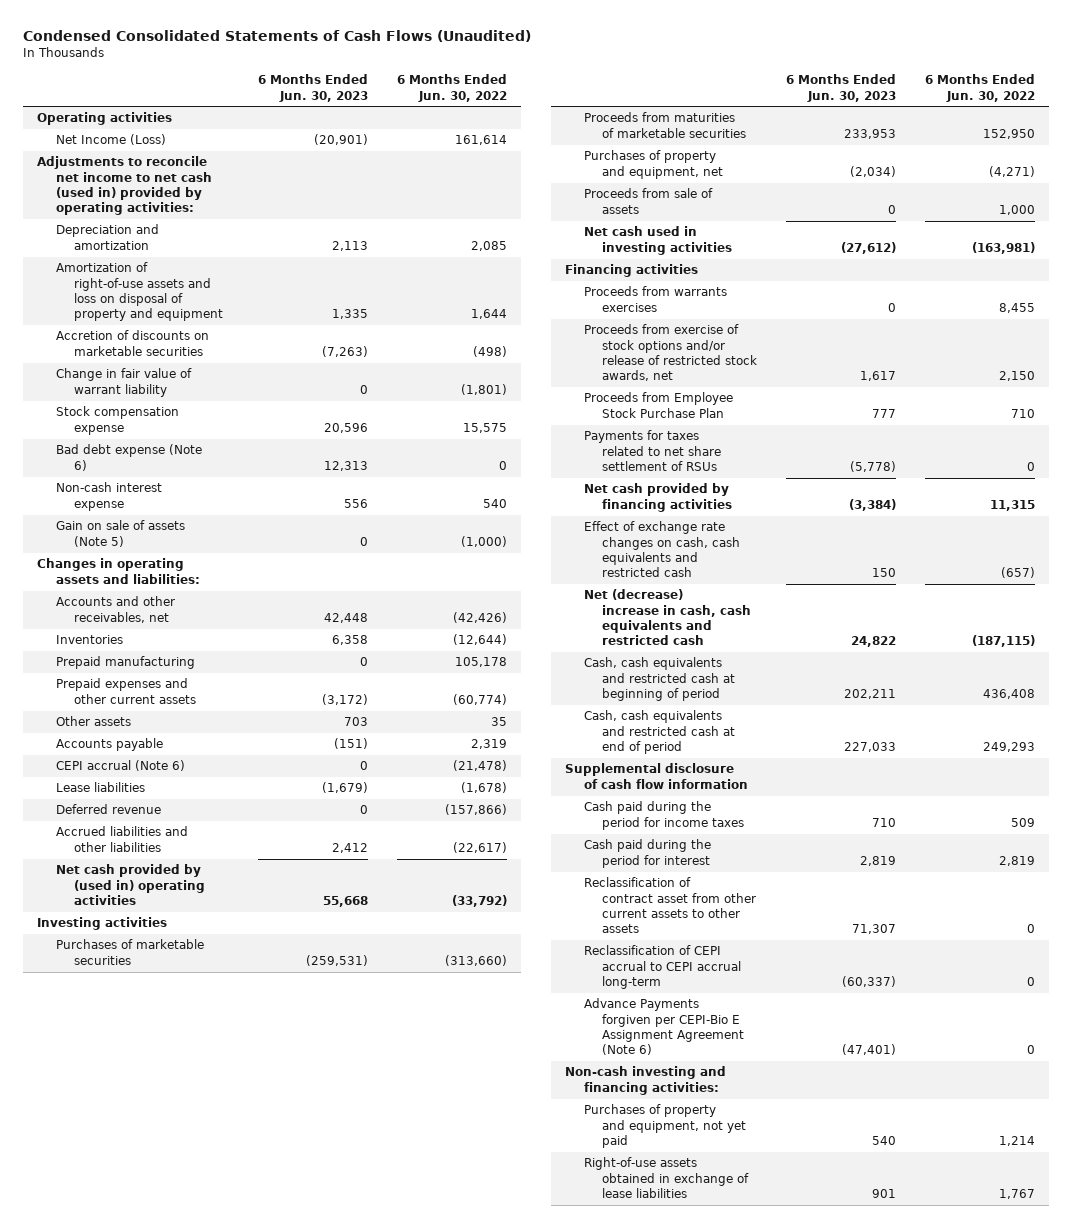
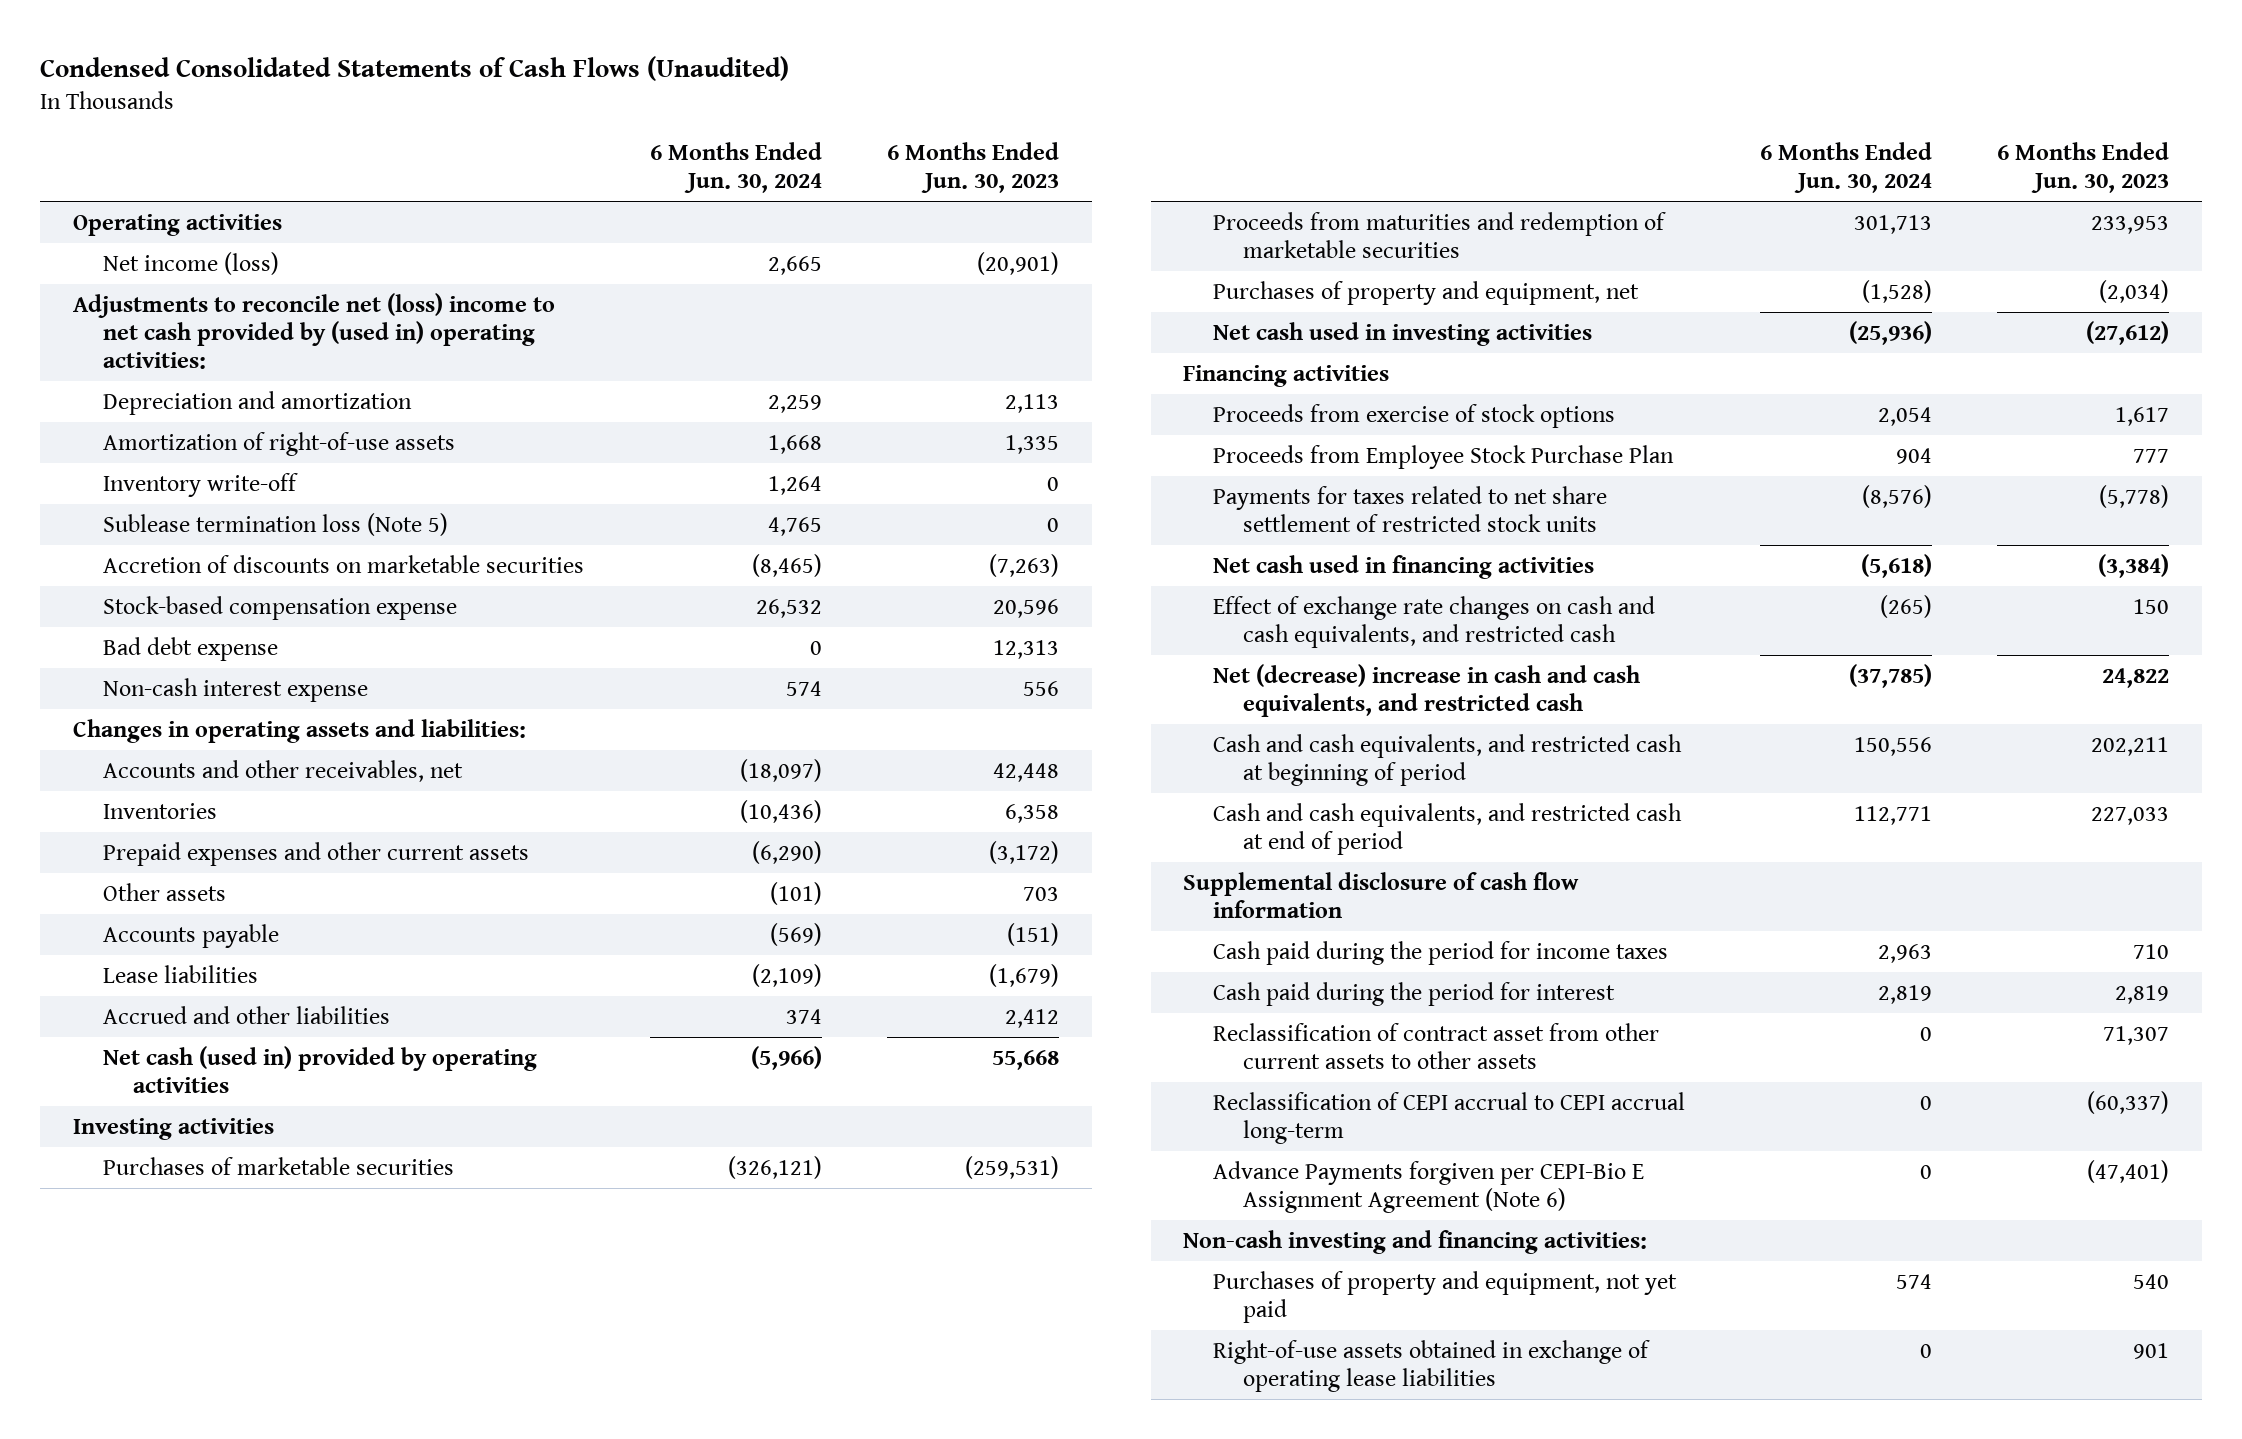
- | 6 Months Ended Jun. 30, 2023 | 6 Months Ended Jun. 30, 2022
+ | 6 Months Ended Jun. 30, 2024 | 6 Months Ended Jun. 30, 2023
- Net Income (Loss) | (20,901) | 161,614
- Adjustments to reconcile net income to net cash (used in) provided by operating activities:
+ Net income (loss) | 2,665 | (20,901)
+ Adjustments to reconcile net (loss) income to net cash provided by (used in) operating activities:
- Amortization of right-of-use assets and loss on disposal of property and equipment | 1,335 | 1,644
+ Amortization of right-of-use assets | 1,668 | 1,335
+ Inventory write-off | 1,264 | 0
+ Sublease termination loss (Note 5) | 4,765 | 0
- Change in fair value of warrant liability | 0 | (1,801)
- Stock compensation expense | 20,596 | 15,575
- Bad debt expense (Note 6) | 12,313 | 0
+ Stock-based compensation expense | 26,532 | 20,596
+ Bad debt expense | 0 | 12,313
- Gain on sale of assets (Note 5) | 0 | (1,000)
- Prepaid manufacturing | 0 | 105,178
- CEPI accrual (Note 6) | 0 | (21,478)
- Deferred revenue | 0 | (157,866)
- Accrued liabilities and other liabilities | 2,412 | (22,617)
- Net cash provided by (used in) operating activities | 55,668 | (33,792)
+ Accrued and other liabilities | 374 | 2,412
+ Net cash (used in) provided by operating activities | (5,966) | 55,668
- Proceeds from maturities of marketable securities | 233,953 | 152,950
+ Proceeds from maturities and redemption of marketable securities | 301,713 | 233,953
- Proceeds from sale of assets | 0 | 1,000
- Proceeds from warrants exercises | 0 | 8,455
- Proceeds from exercise of stock options and/or release of restricted stock awards, net | 1,617 | 2,150
+ Proceeds from exercise of stock options | 2,054 | 1,617
- Payments for taxes related to net share settlement of RSUs | (5,778) | 0
- Net cash provided by financing activities | (3,384) | 11,315
- Effect of exchange rate changes on cash, cash equivalents and restricted cash | 150 | (657)
- Net (decrease) increase in cash, cash equivalents and restricted cash | 24,822 | (187,115)
- Cash, cash equivalents and restricted cash at beginning of period | 202,211 | 436,408
- Cash, cash equivalents and restricted cash at end of period | 227,033 | 249,293
+ Payments for taxes related to net share settlement of restricted stock units | (8,576) | (5,778)
+ Net cash used in financing activities | (5,618) | (3,384)
+ Effect of exchange rate changes on cash and cash equivalents, and restricted cash | (265) | 150
+ Net (decrease) increase in cash and cash equivalents, and restricted cash | (37,785) | 24,822
+ Cash and cash equivalents, and restricted cash at beginning of period | 150,556 | 202,211
+ Cash and cash equivalents, and restricted cash at end of period | 112,771 | 227,033
- Right-of-use assets obtained in exchange of lease liabilities | 901 | 1,767
+ Right-of-use assets obtained in exchange of operating lease liabilities | 0 | 901

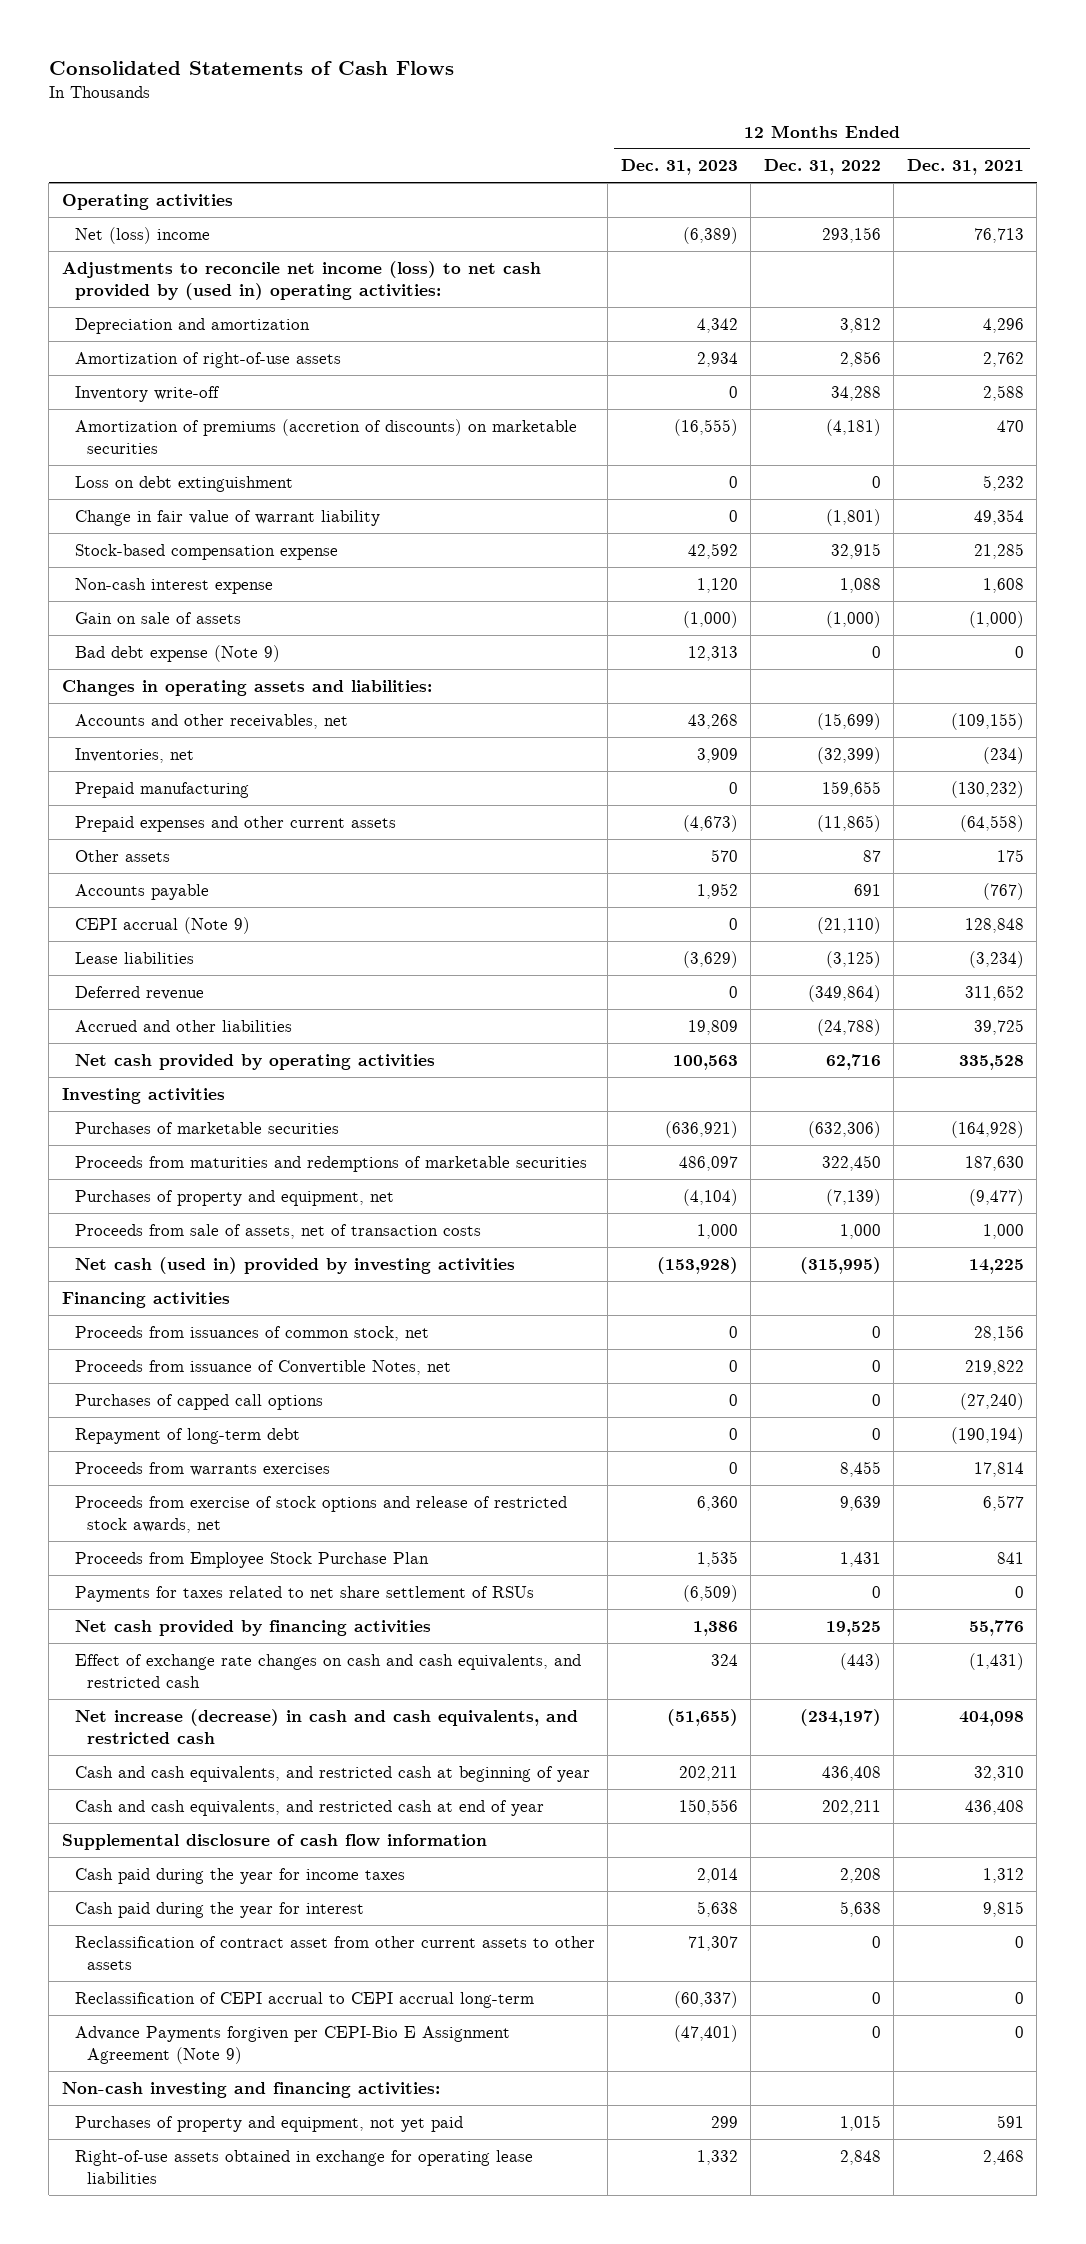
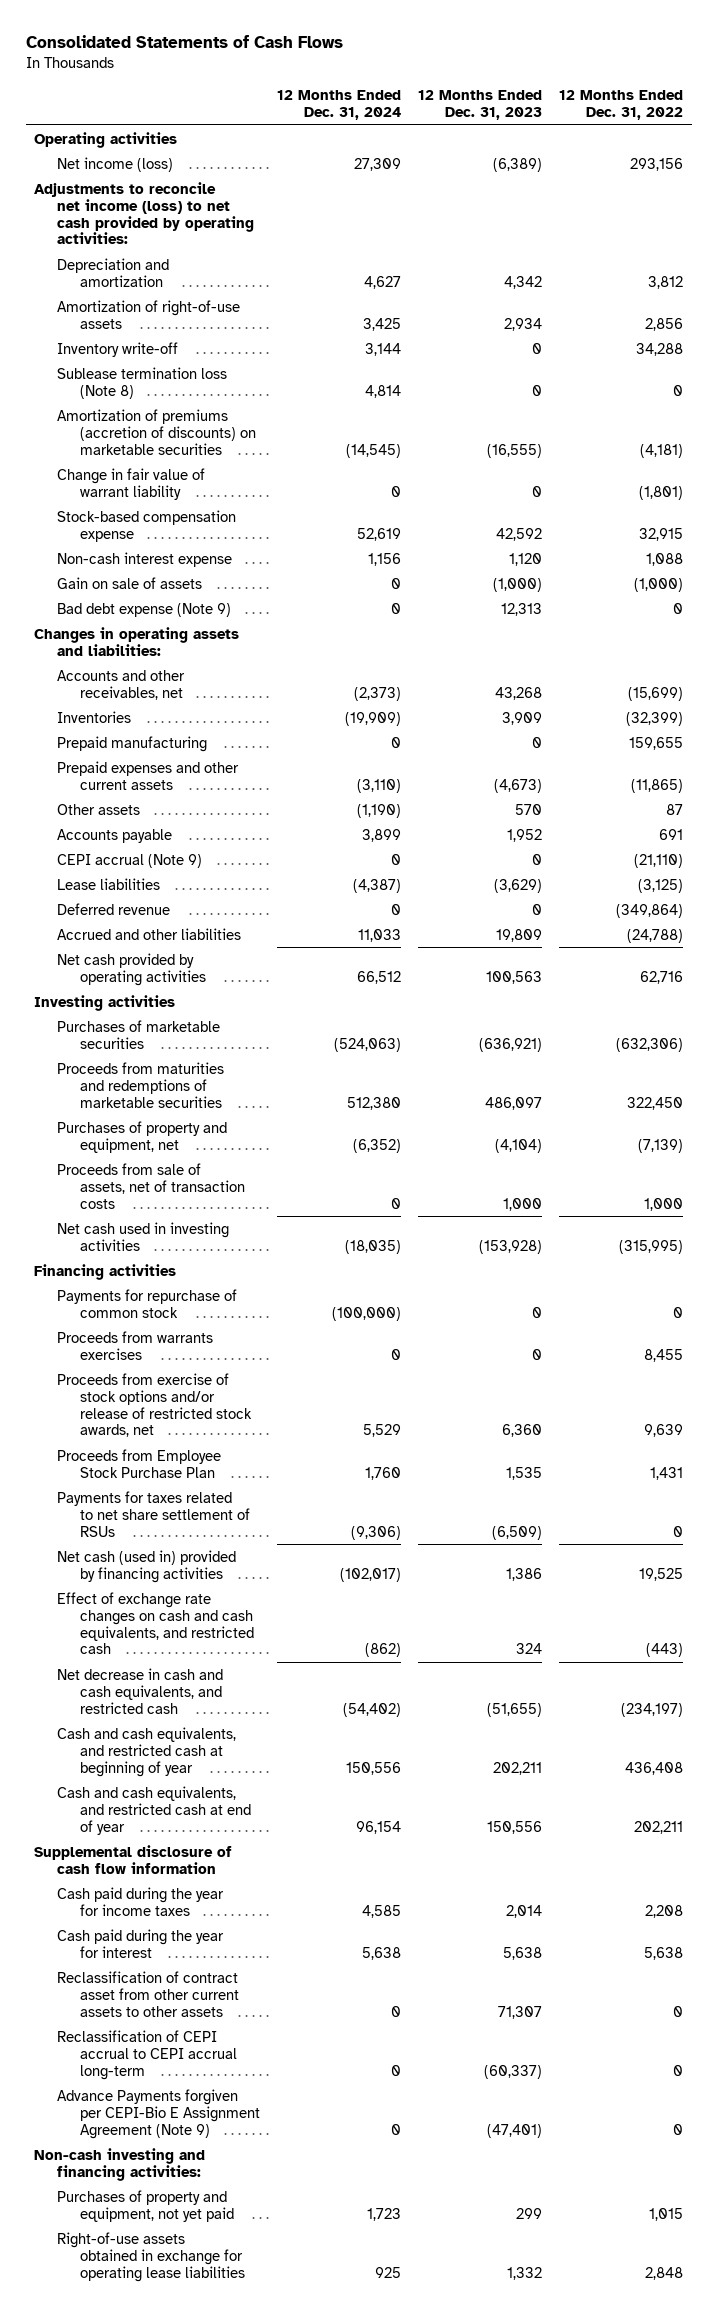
- | 12 Months Ended Dec. 31, 2023 | 12 Months Ended Dec. 31, 2022 | 12 Months Ended Dec. 31, 2021
+ | 12 Months Ended Dec. 31, 2024 | 12 Months Ended Dec. 31, 2023 | 12 Months Ended Dec. 31, 2022
- Net (loss) income | (6,389) | 293,156 | 76,713
- Adjustments to reconcile net income (loss) to net cash provided by (used in) operating activities:
+ Net income (loss) | 27,309 | (6,389) | 293,156
+ Adjustments to reconcile net income (loss) to net cash provided by operating activities:
+ Sublease termination loss (Note 8) | 4,814 | 0 | 0
- Loss on debt extinguishment | 0 | 0 | 5,232
- Inventories, net | 3,909 | (32,399) | (234)
+ Inventories | (19,909) | 3,909 | (32,399)
- Net cash (used in) provided by investing activities | (153,928) | (315,995) | 14,225
+ Net cash used in investing activities | (18,035) | (153,928) | (315,995)
- Proceeds from issuances of common stock, net | 0 | 0 | 28,156
- Proceeds from issuance of Convertible Notes, net | 0 | 0 | 219,822
- Purchases of capped call options | 0 | 0 | (27,240)
- Repayment of long-term debt | 0 | 0 | (190,194)
+ Payments for repurchase of common stock | (100,000) | 0 | 0
- Proceeds from exercise of stock options and release of restricted stock awards, net | 6,360 | 9,639 | 6,577
+ Proceeds from exercise of stock options and/or release of restricted stock awards, net | 5,529 | 6,360 | 9,639
- Net cash provided by financing activities | 1,386 | 19,525 | 55,776
+ Net cash (used in) provided by financing activities | (102,017) | 1,386 | 19,525
- Net increase (decrease) in cash and cash equivalents, and restricted cash | (51,655) | (234,197) | 404,098
+ Net decrease in cash and cash equivalents, and restricted cash | (54,402) | (51,655) | (234,197)

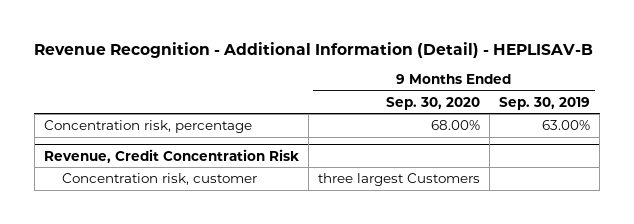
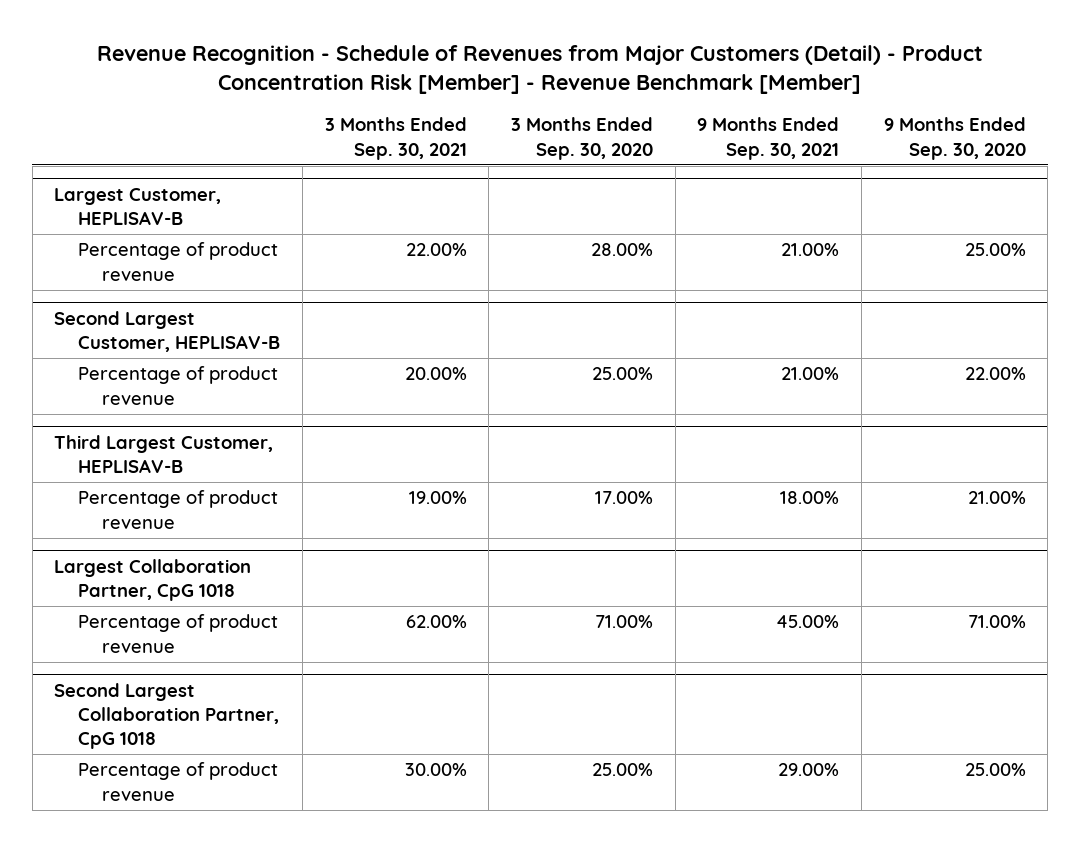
- Revenue Recognition - Additional Information (Detail) - HEPLISAV-B
+ Revenue Recognition - Schedule of Revenues from Major Customers (Detail) - Product Concentration Risk [Member] - Revenue Benchmark [Member]
- | 9 Months Ended Sep. 30, 2020 | 9 Months Ended Sep. 30, 2019
+ | 3 Months Ended Sep. 30, 2021 | 3 Months Ended Sep. 30, 2020 | 9 Months Ended Sep. 30, 2021 | 9 Months Ended Sep. 30, 2020
- Concentration risk, percentage | 68.00% | 63.00%
- Revenue, Credit Concentration Risk
- Concentration risk, customer | three largest Customers |
+ Largest Customer, HEPLISAV-B
+ Percentage of product revenue | 22.00% | 28.00% | 21.00% | 25.00%
+ Second Largest Customer, HEPLISAV-B
+ Percentage of product revenue | 20.00% | 25.00% | 21.00% | 22.00%
+ Third Largest Customer, HEPLISAV-B
+ Percentage of product revenue | 19.00% | 17.00% | 18.00% | 21.00%
+ Largest Collaboration Partner, CpG 1018
+ Percentage of product revenue | 62.00% | 71.00% | 45.00% | 71.00%
+ Second Largest Collaboration Partner, CpG 1018
+ Percentage of product revenue | 30.00% | 25.00% | 29.00% | 25.00%

